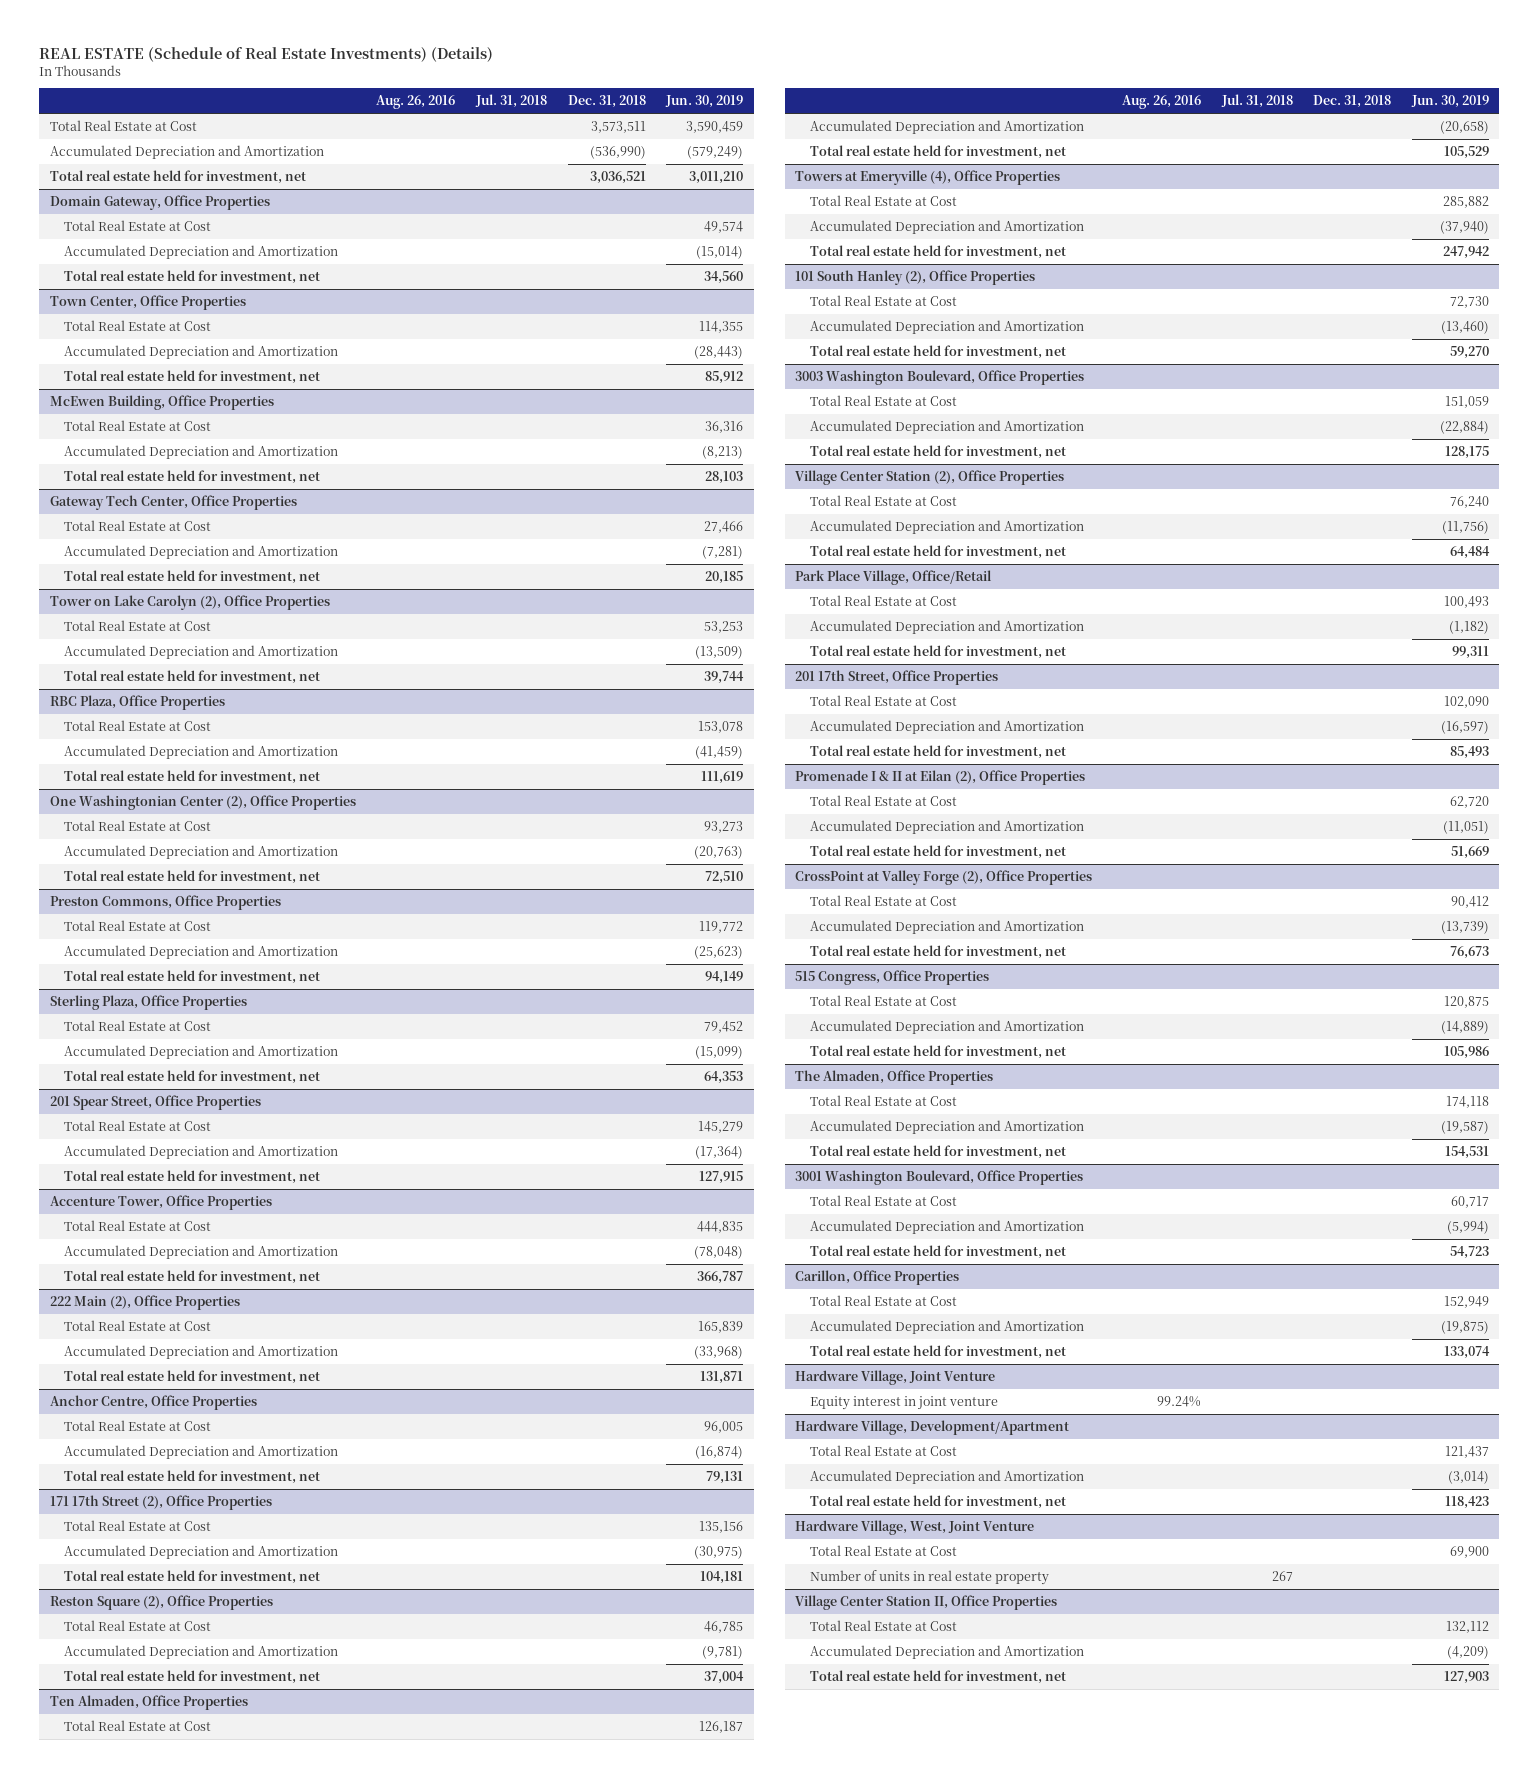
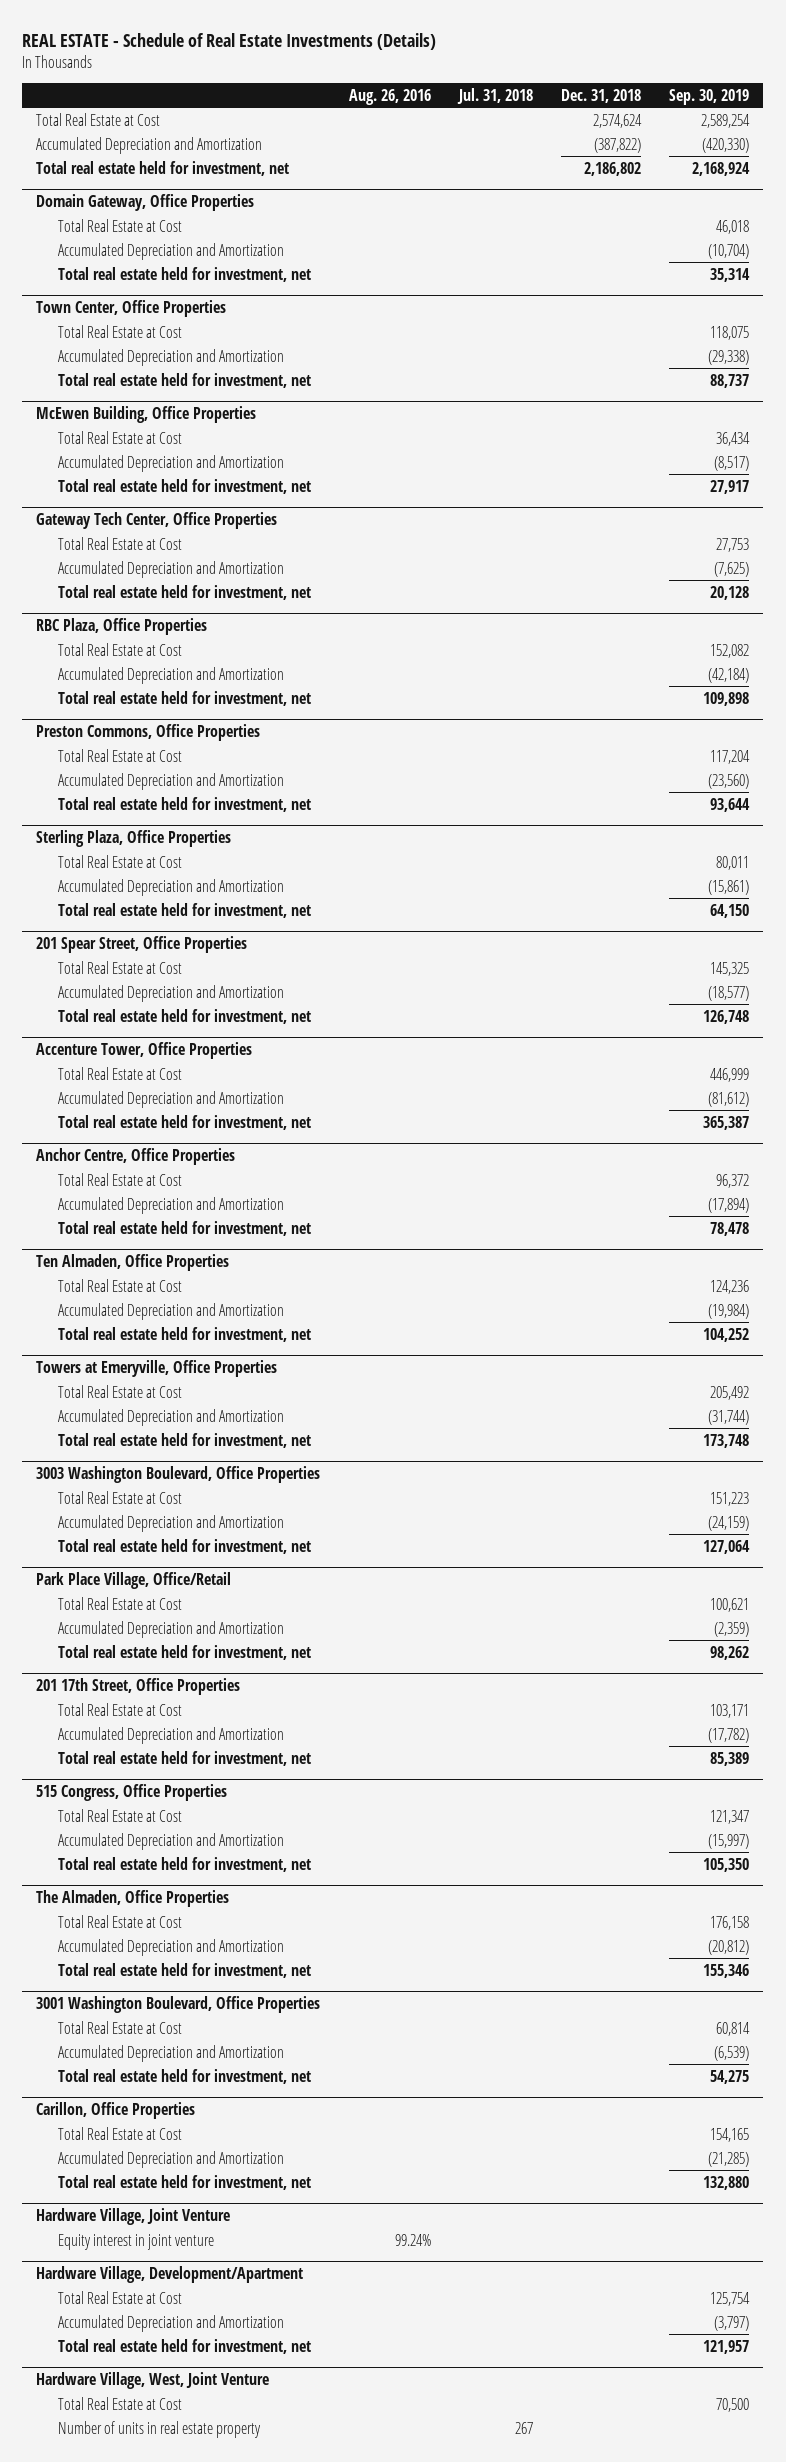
- REAL ESTATE (Schedule of Real Estate Investments) (Details)
+ REAL ESTATE - Schedule of Real Estate Investments (Details)
- | Aug. 26, 2016 | Jul. 31, 2018 | Dec. 31, 2018 | Jun. 30, 2019
+ | Aug. 26, 2016 | Jul. 31, 2018 | Dec. 31, 2018 | Sep. 30, 2019
- Total Real Estate at Cost | | | 3,573,511 | 3,590,459
- Accumulated Depreciation and Amortization | | | (536,990) | (579,249)
- Total real estate held for investment, net | | | 3,036,521 | 3,011,210
+ Total Real Estate at Cost | | | 2,574,624 | 2,589,254
+ Accumulated Depreciation and Amortization | | | (387,822) | (420,330)
+ Total real estate held for investment, net | | | 2,186,802 | 2,168,924
- Tower on Lake Carolyn (2), Office Properties
- Total Real Estate at Cost | | | | 53,253
- Accumulated Depreciation and Amortization | | | | (13,509)
- Total real estate held for investment, net | | | | 39,744
- One Washingtonian Center (2), Office Properties
- Total Real Estate at Cost | | | | 93,273
- Accumulated Depreciation and Amortization | | | | (20,763)
- Total real estate held for investment, net | | | | 72,510
- 222 Main (2), Office Properties
- Total Real Estate at Cost | | | | 165,839
- Accumulated Depreciation and Amortization | | | | (33,968)
- Total real estate held for investment, net | | | | 131,871
- 171 17th Street (2), Office Properties
- Total Real Estate at Cost | | | | 135,156
- Accumulated Depreciation and Amortization | | | | (30,975)
- Total real estate held for investment, net | | | | 104,181
- Reston Square (2), Office Properties
- Total Real Estate at Cost | | | | 46,785
- Accumulated Depreciation and Amortization | | | | (9,781)
- Total real estate held for investment, net | | | | 37,004
- Towers at Emeryville (4), Office Properties
+ Towers at Emeryville, Office Properties
- 101 South Hanley (2), Office Properties
- Total Real Estate at Cost | | | | 72,730
- Accumulated Depreciation and Amortization | | | | (13,460)
- Total real estate held for investment, net | | | | 59,270
- Village Center Station (2), Office Properties
- Total Real Estate at Cost | | | | 76,240
- Accumulated Depreciation and Amortization | | | | (11,756)
- Total real estate held for investment, net | | | | 64,484
- Promenade I & II at Eilan (2), Office Properties
- Total Real Estate at Cost | | | | 62,720
- Accumulated Depreciation and Amortization | | | | (11,051)
- Total real estate held for investment, net | | | | 51,669
- CrossPoint at Valley Forge (2), Office Properties
- Total Real Estate at Cost | | | | 90,412
- Accumulated Depreciation and Amortization | | | | (13,739)
- Total real estate held for investment, net | | | | 76,673
- Village Center Station II, Office Properties
- Total Real Estate at Cost | | | | 132,112
- Accumulated Depreciation and Amortization | | | | (4,209)
- Total real estate held for investment, net | | | | 127,903

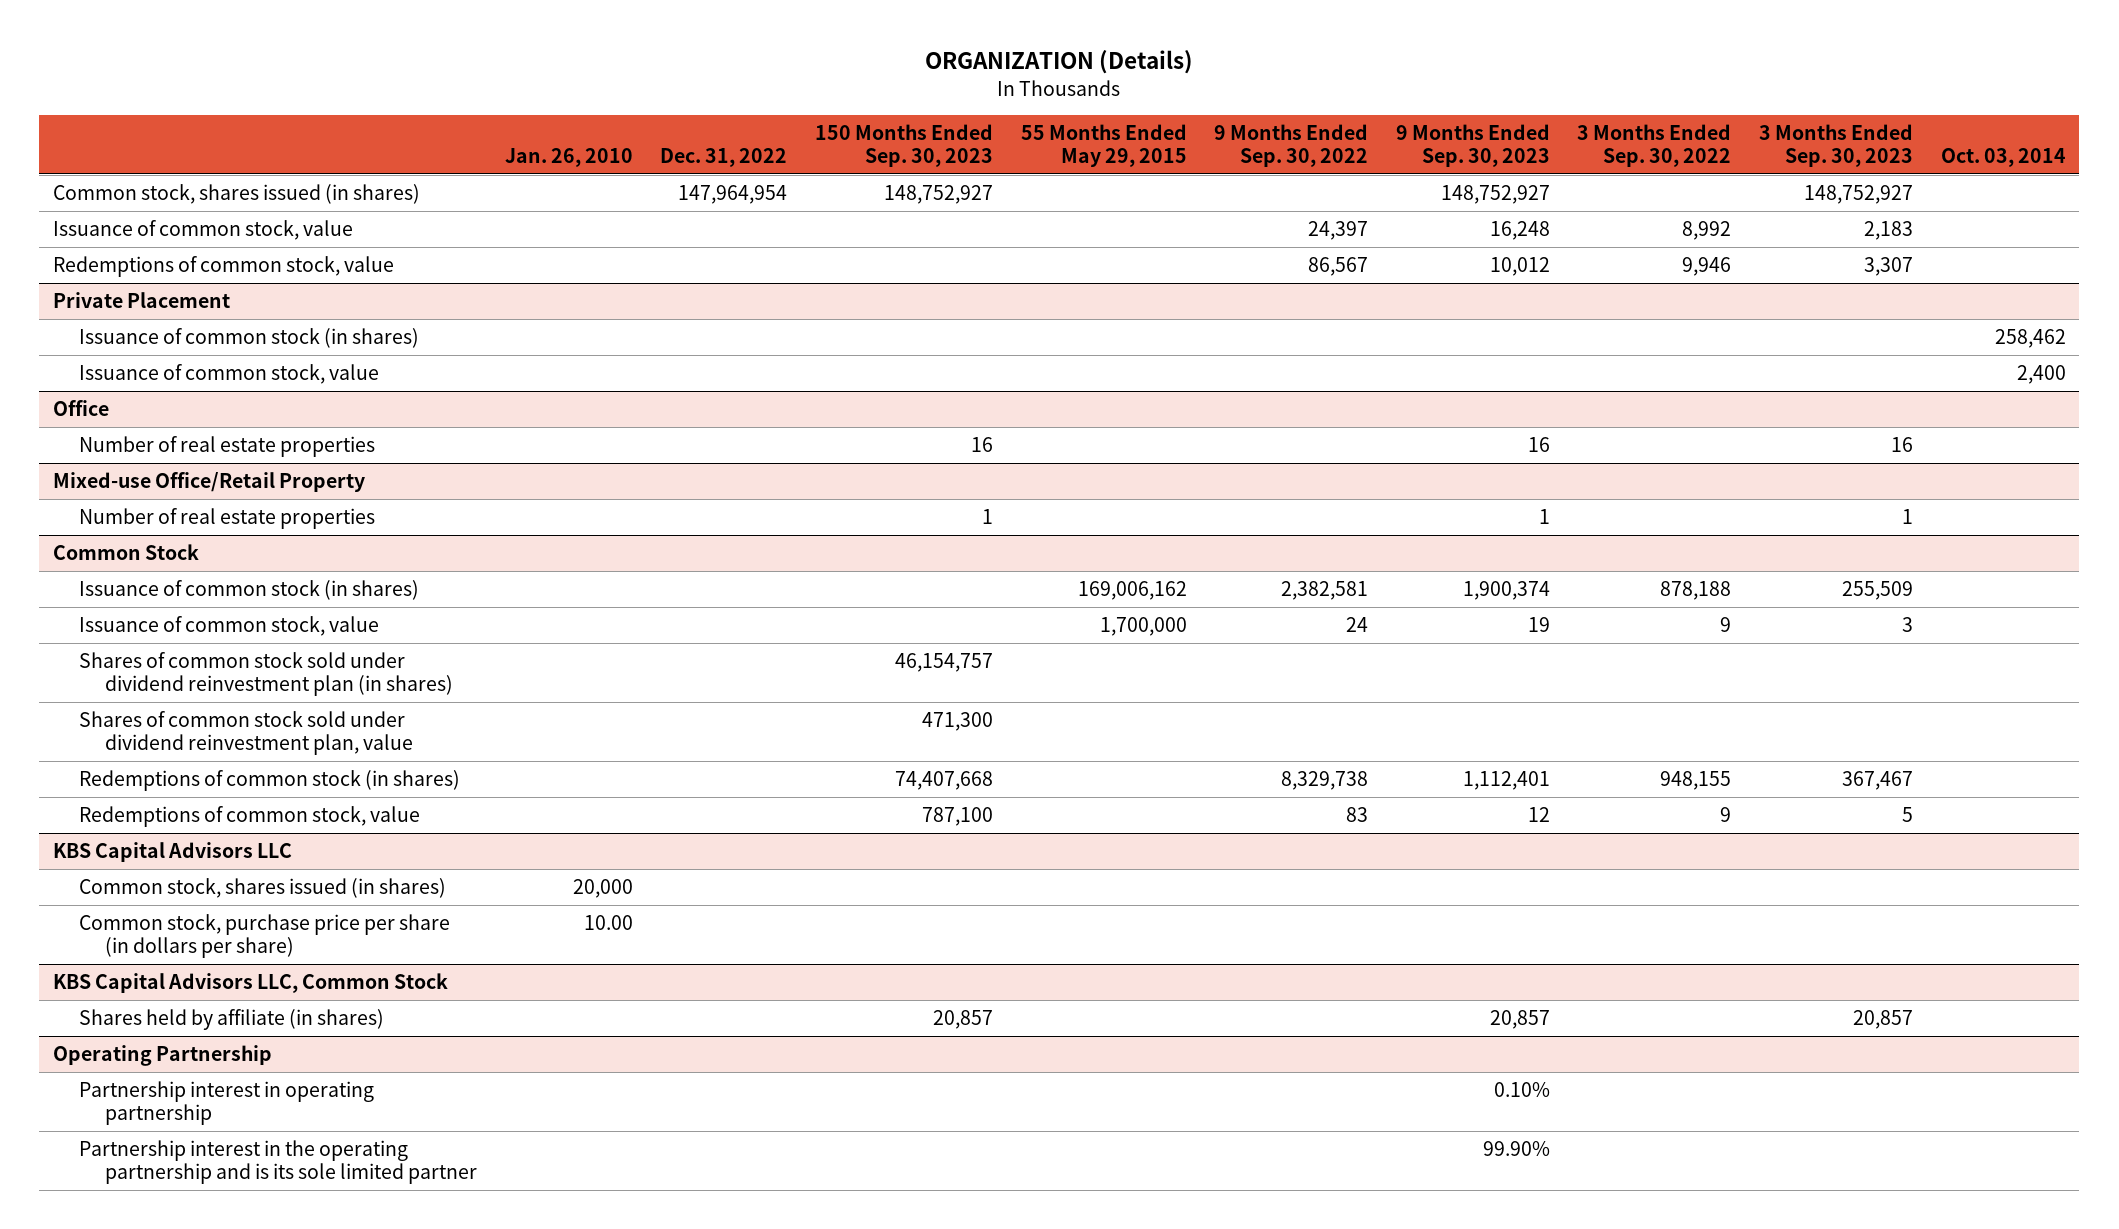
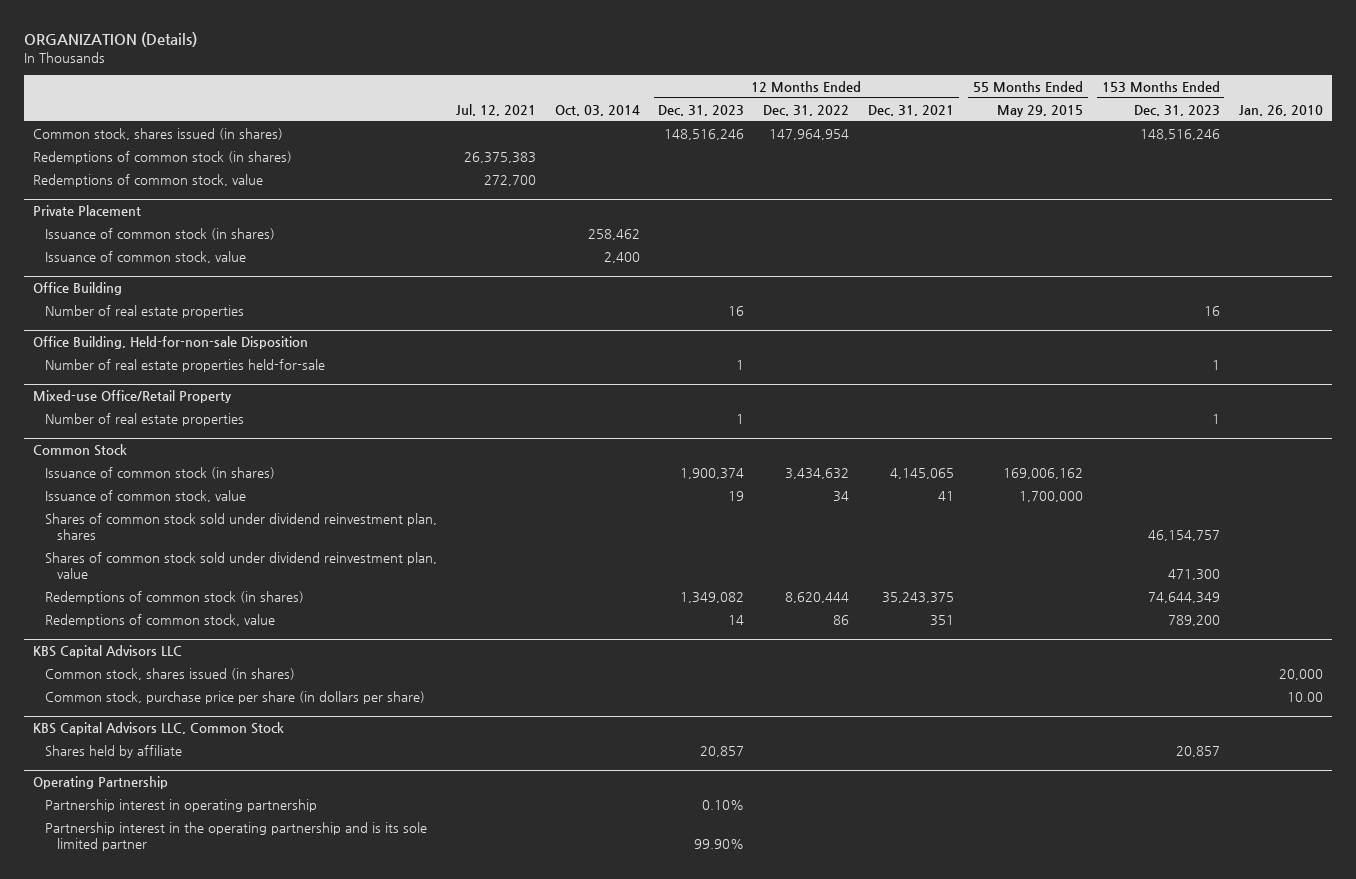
- | Jan. 26, 2010 | Dec. 31, 2022 | 150 Months Ended Sep. 30, 2023 | 55 Months Ended May 29, 2015 | 9 Months Ended Sep. 30, 2022 | 9 Months Ended Sep. 30, 2023 | 3 Months Ended Sep. 30, 2022 | 3 Months Ended Sep. 30, 2023 | Oct. 03, 2014
+ | Jul. 12, 2021 | Oct. 03, 2014 | 12 Months Ended Dec. 31, 2023 | 12 Months Ended Dec. 31, 2022 | 12 Months Ended Dec. 31, 2021 | 55 Months Ended May 29, 2015 | 153 Months Ended Dec. 31, 2023 | Jan. 26, 2010
- Issuance of common stock, value | | | | | 24,397 | 16,248 | 8,992 | 2,183 |
+ Redemptions of common stock (in shares) | 26,375,383 | | | | | | |
- Office
+ Office Building
+ Office Building, Held-for-non-sale Disposition
+ Number of real estate properties held-for-sale | | | 1 | | | | 1 |
@ Common Stock
- Shares of common stock sold under dividend reinvestment plan (in shares) | | | 46,154,757 | | | | | |
+ Shares of common stock sold under dividend reinvestment plan, shares | | | | | | | 46,154,757 |
@ KBS Capital Advisors LLC, Common Stock
- Shares held by affiliate (in shares) | | | 20,857 | | | 20,857 | | 20,857 |
+ Shares held by affiliate | | | 20,857 | | | | 20,857 |

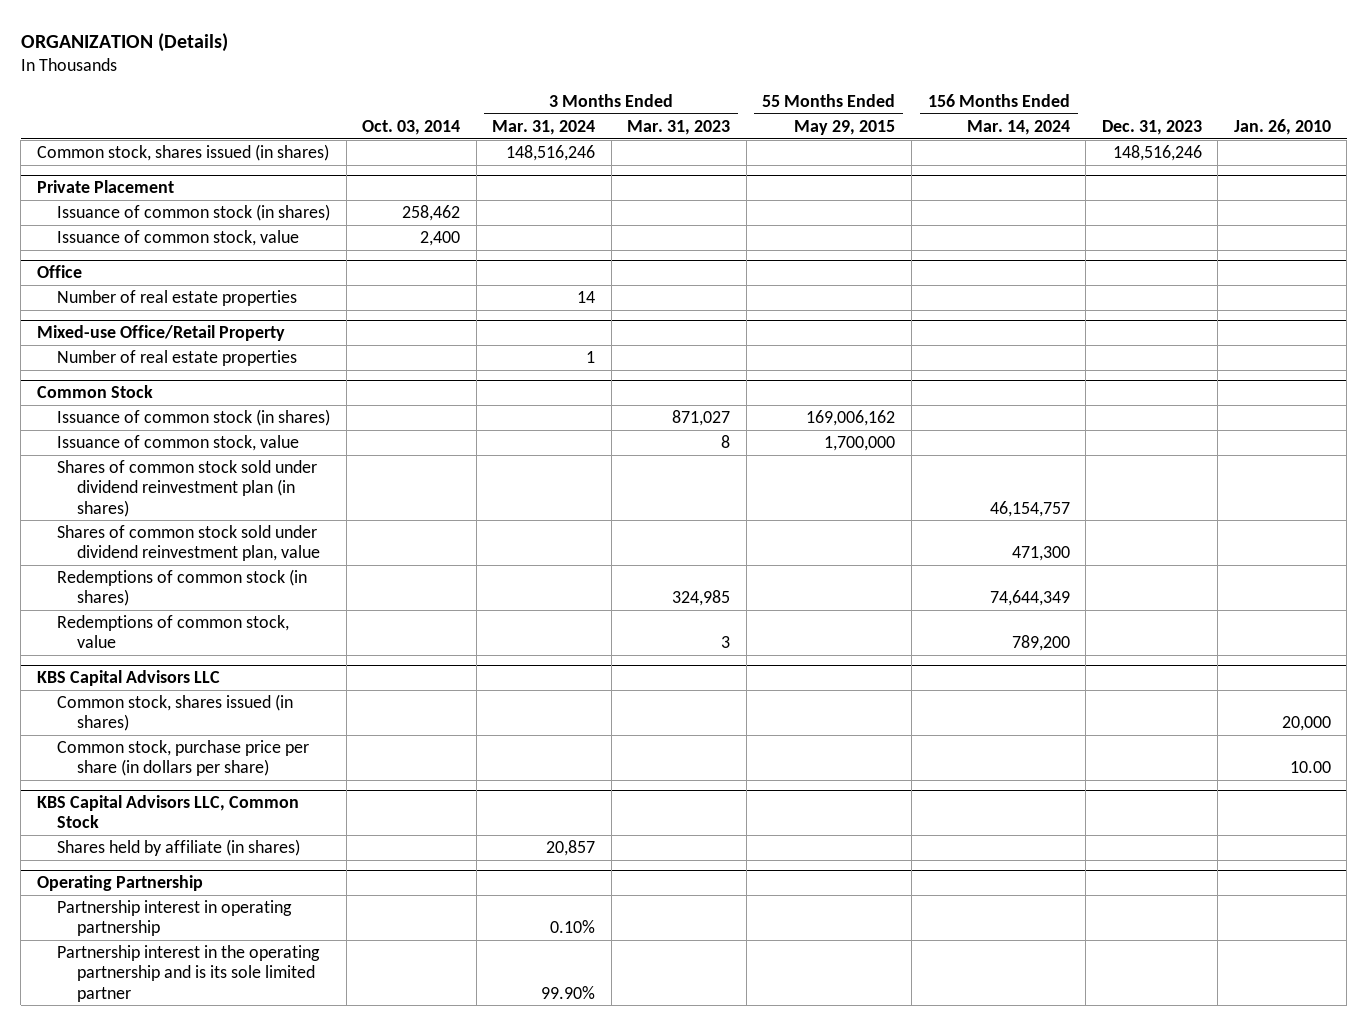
- | Jul. 12, 2021 | Oct. 03, 2014 | 12 Months Ended Dec. 31, 2023 | 12 Months Ended Dec. 31, 2022 | 12 Months Ended Dec. 31, 2021 | 55 Months Ended May 29, 2015 | 153 Months Ended Dec. 31, 2023 | Jan. 26, 2010
+ | Oct. 03, 2014 | 3 Months Ended Mar. 31, 2024 | 3 Months Ended Mar. 31, 2023 | 55 Months Ended May 29, 2015 | 156 Months Ended Mar. 14, 2024 | Dec. 31, 2023 | Jan. 26, 2010
- Redemptions of common stock (in shares) | 26,375,383 | | | | | | |
- Redemptions of common stock, value | 272,700 | | | | | | |
- Office Building
+ Office
- Office Building, Held-for-non-sale Disposition
- Number of real estate properties held-for-sale | | | 1 | | | | 1 |
@ Common Stock
- Shares of common stock sold under dividend reinvestment plan, shares | | | | | | | 46,154,757 |
+ Shares of common stock sold under dividend reinvestment plan (in shares) | | | | | 46,154,757 | |
@ KBS Capital Advisors LLC, Common Stock
- Shares held by affiliate | | | 20,857 | | | | 20,857 |
+ Shares held by affiliate (in shares) | | 20,857 | | | | |

